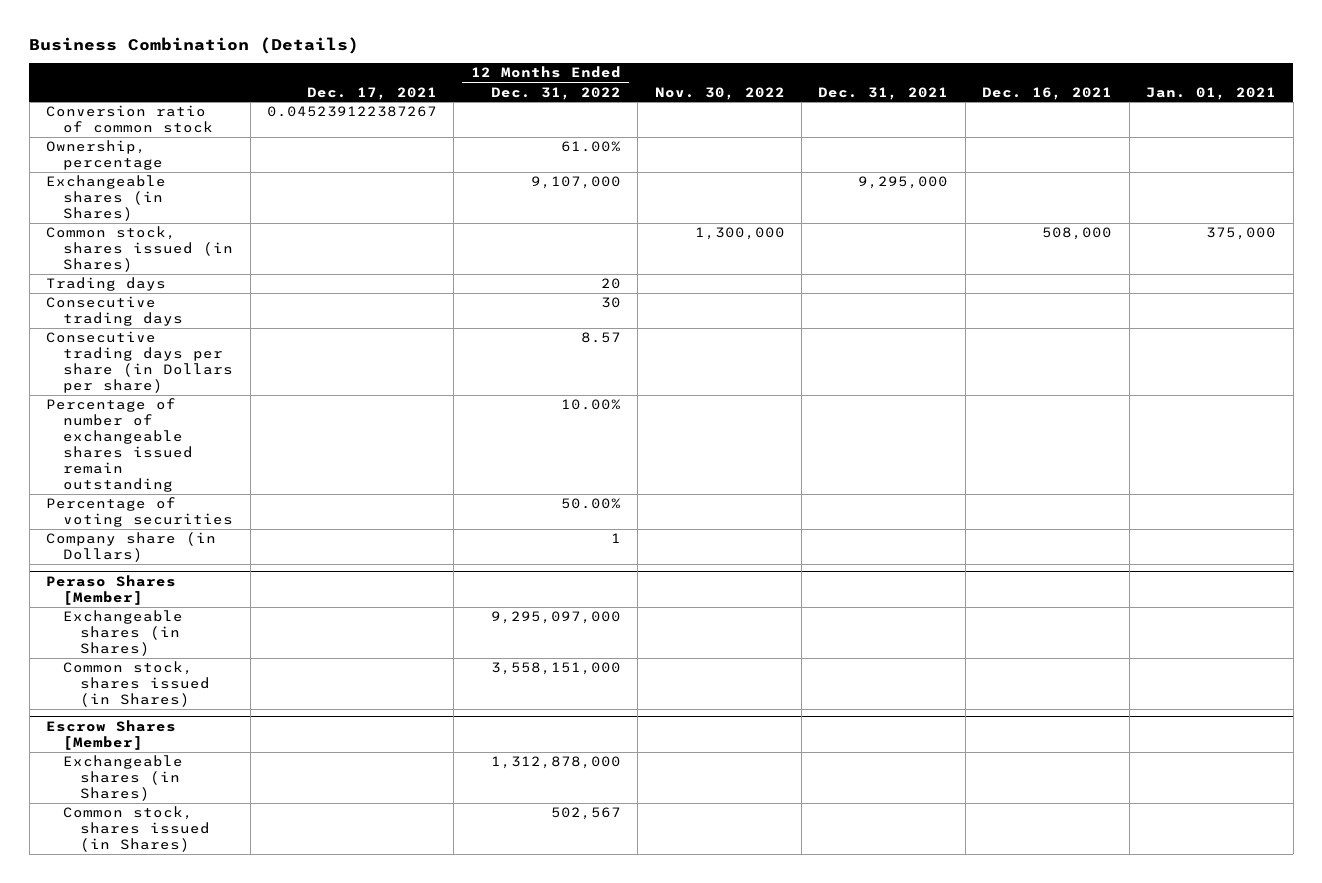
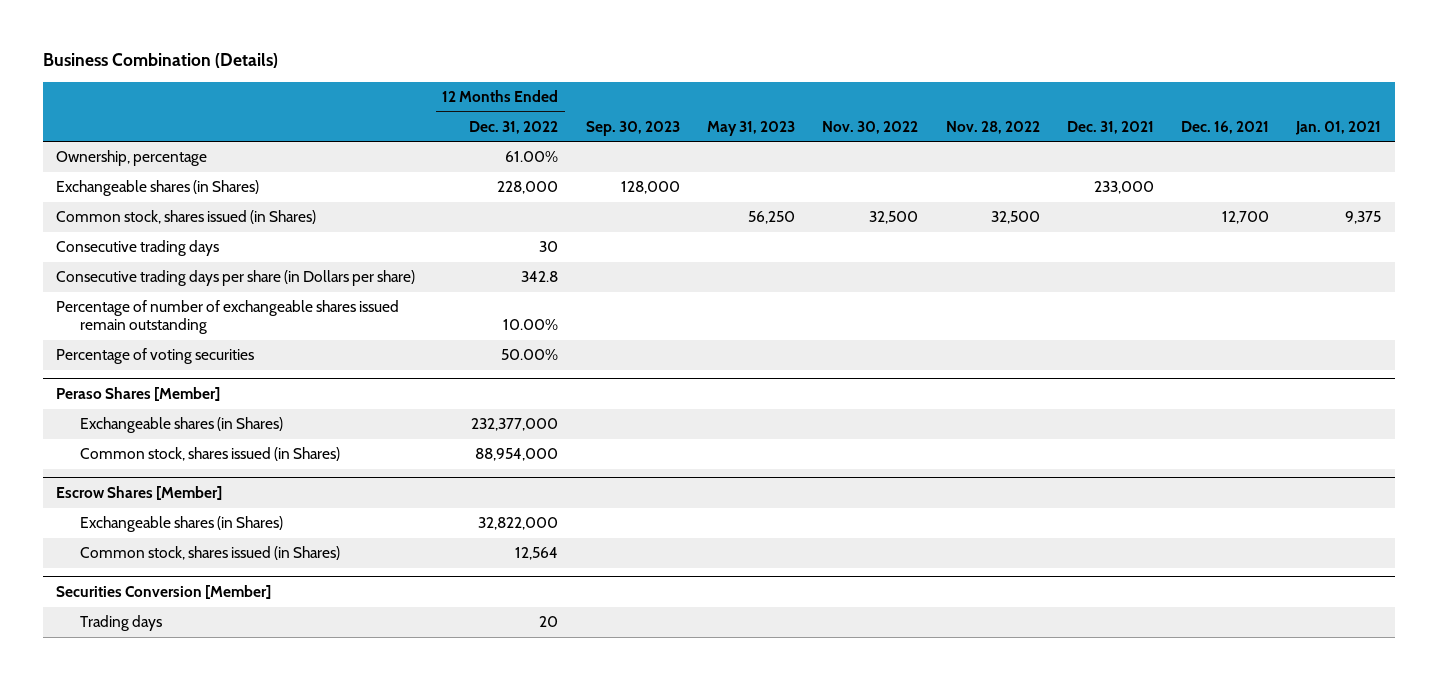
- | Dec. 17, 2021 | 12 Months Ended Dec. 31, 2022 | Nov. 30, 2022 | Dec. 31, 2021 | Dec. 16, 2021 | Jan. 01, 2021
+ | 12 Months Ended Dec. 31, 2022 | Sep. 30, 2023 | May 31, 2023 | Nov. 30, 2022 | Nov. 28, 2022 | Dec. 31, 2021 | Dec. 16, 2021 | Jan. 01, 2021
- Conversion ratio of common stock | 0.045239122387267 | | | | |
- Exchangeable shares (in Shares) | | 9,107,000 | | 9,295,000 | |
- Common stock, shares issued (in Shares) | | | 1,300,000 | | 508,000 | 375,000
- Trading days | | 20 | | | |
+ Exchangeable shares (in Shares) | 228,000 | 128,000 | | | | 233,000 | |
+ Common stock, shares issued (in Shares) | | | 56,250 | 32,500 | 32,500 | | 12,700 | 9,375
- Consecutive trading days per share (in Dollars per share) | | 8.57 | | | |
+ Consecutive trading days per share (in Dollars per share) | 342.8 | | | | | | |
- Company share (in Dollars) | | 1 | | | |
@ Peraso Shares [Member]
- Exchangeable shares (in Shares) | | 9,295,097,000 | | | |
- Common stock, shares issued (in Shares) | | 3,558,151,000 | | | |
+ Exchangeable shares (in Shares) | 232,377,000 | | | | | | |
+ Common stock, shares issued (in Shares) | 88,954,000 | | | | | | |
@ Escrow Shares [Member]
- Exchangeable shares (in Shares) | | 1,312,878,000 | | | |
- Common stock, shares issued (in Shares) | | 502,567 | | | |
+ Exchangeable shares (in Shares) | 32,822,000 | | | | | | |
+ Common stock, shares issued (in Shares) | 12,564 | | | | | | |
+ Securities Conversion [Member]
+ Trading days | 20 | | | | | | |

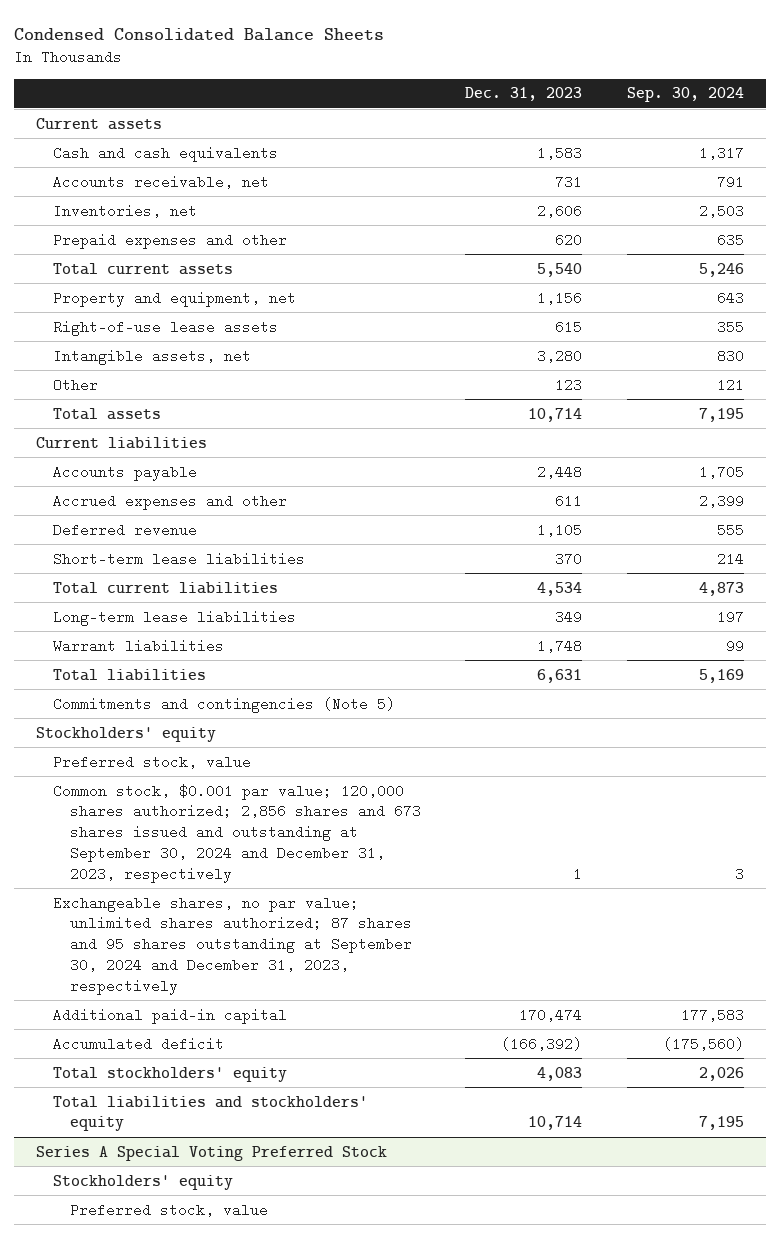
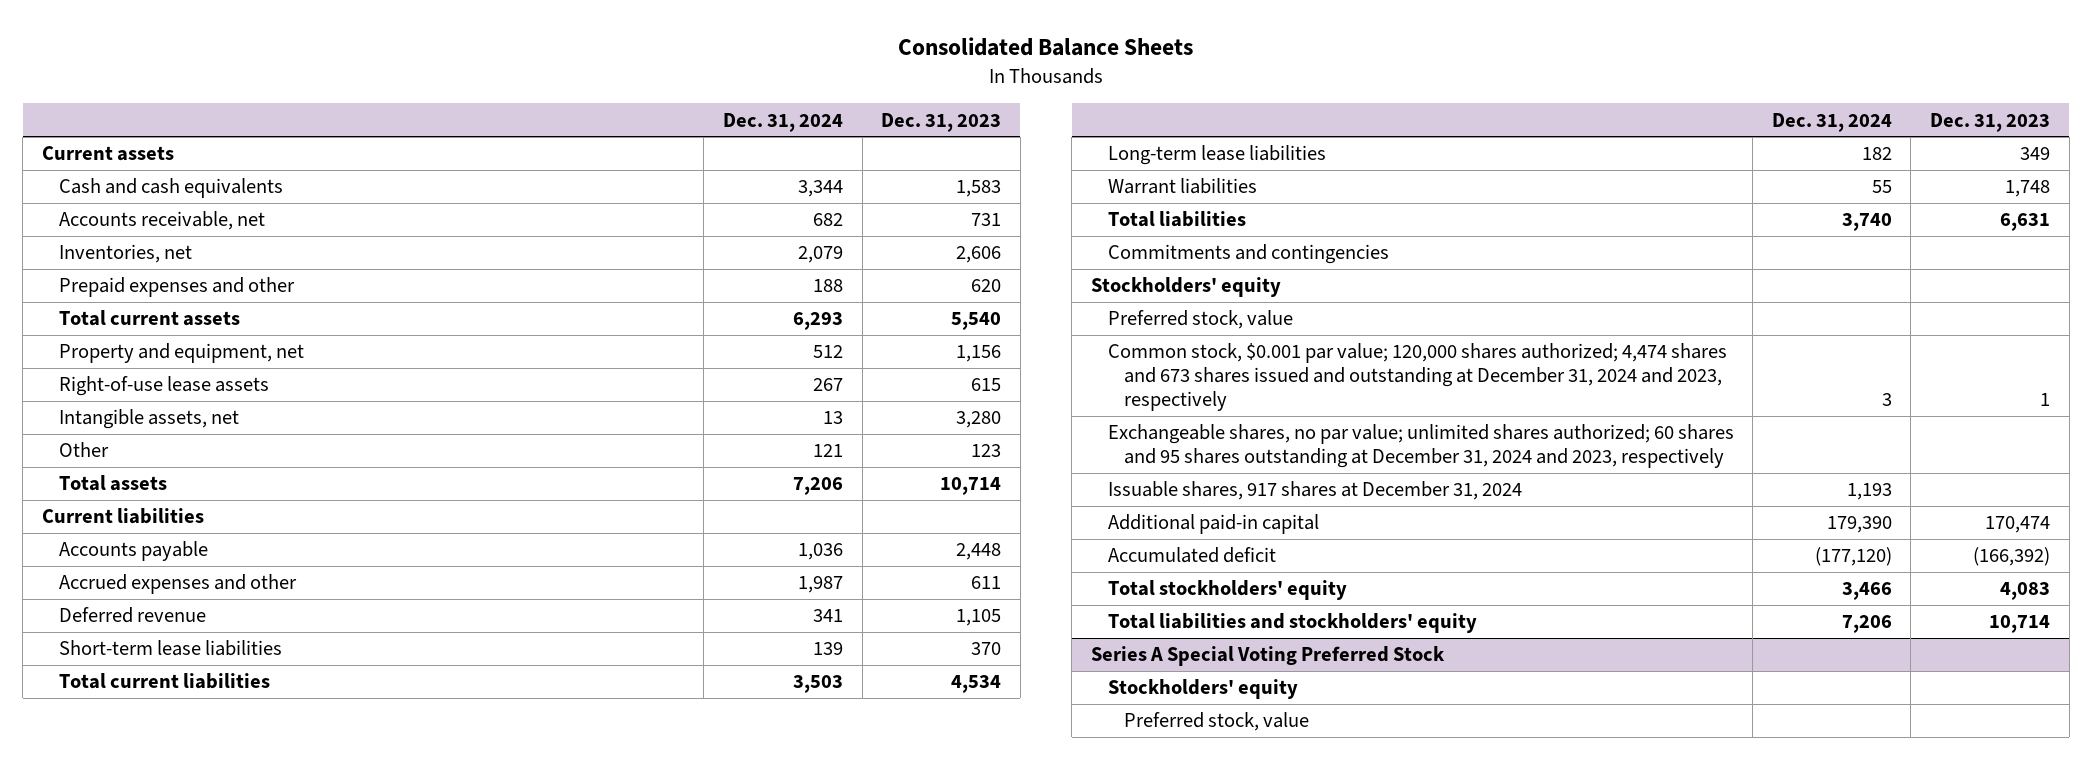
- Condensed Consolidated Balance Sheets
+ Consolidated Balance Sheets
- | Dec. 31, 2023 | Sep. 30, 2024
+ | Dec. 31, 2024 | Dec. 31, 2023
- Commitments and contingencies (Note 5)
+ Commitments and contingencies
- Common stock, $0.001 par value; 120,000 shares authorized; 2,856 shares and 673 shares issued and outstanding at September 30, 2024 and December 31, 2023, respectively | 1 | 3
- Exchangeable shares, no par value; unlimited shares authorized; 87 shares and 95 shares outstanding at September 30, 2024 and December 31, 2023, respectively
+ Common stock, $0.001 par value; 120,000 shares authorized; 4,474 shares and 673 shares issued and outstanding at December 31, 2024 and 2023, respectively | 3 | 1
+ Exchangeable shares, no par value; unlimited shares authorized; 60 shares and 95 shares outstanding at December 31, 2024 and 2023, respectively
+ Issuable shares, 917 shares at December 31, 2024 | 1,193 |

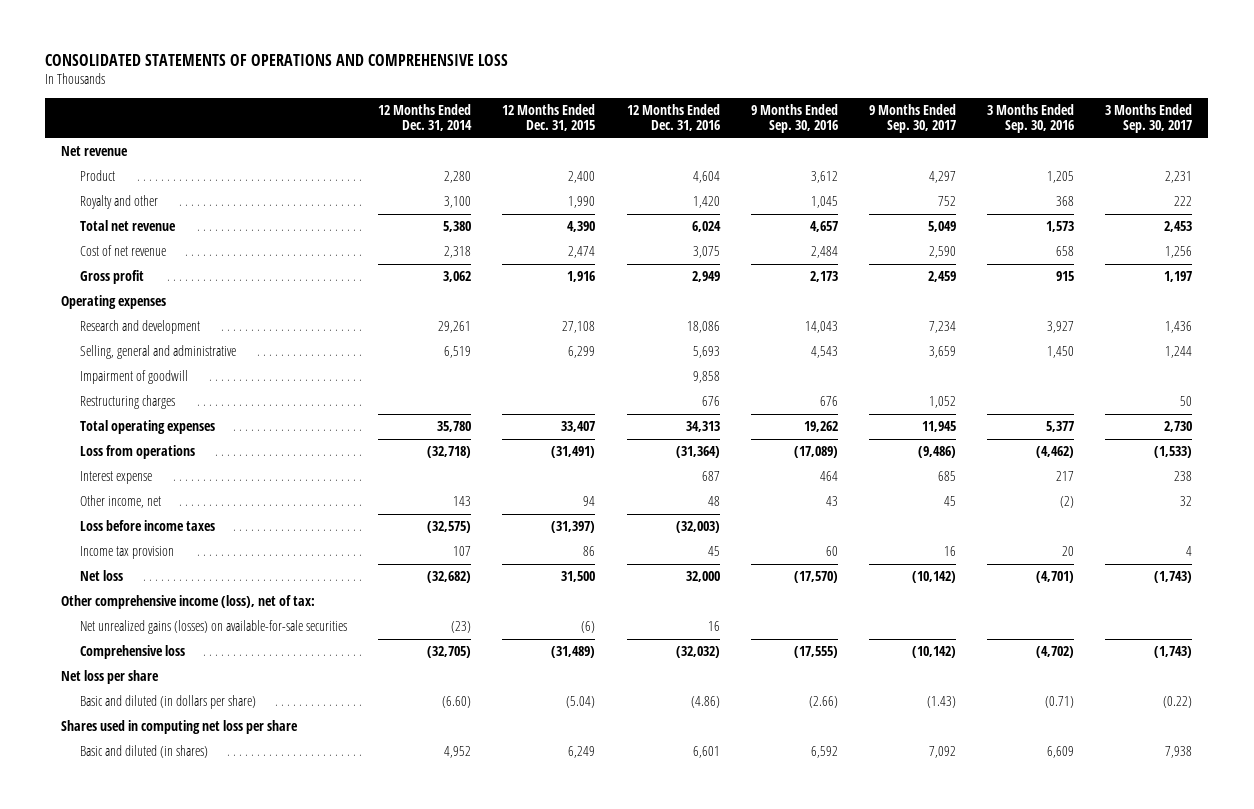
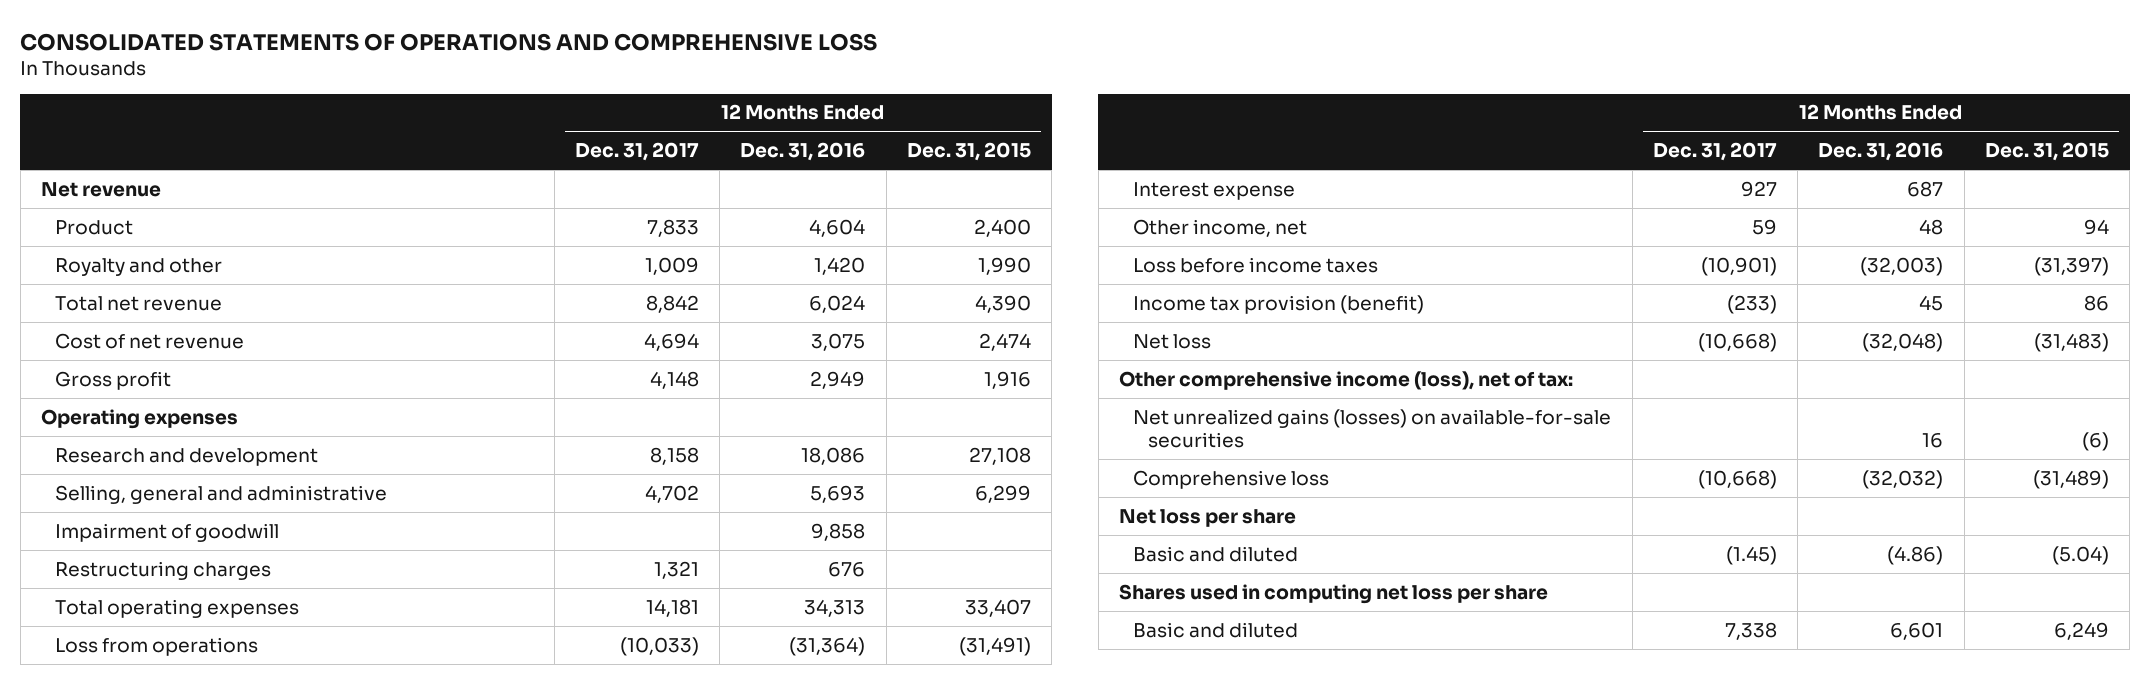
- | 12 Months Ended Dec. 31, 2014 | 12 Months Ended Dec. 31, 2015 | 12 Months Ended Dec. 31, 2016 | 9 Months Ended Sep. 30, 2016 | 9 Months Ended Sep. 30, 2017 | 3 Months Ended Sep. 30, 2016 | 3 Months Ended Sep. 30, 2017
+ | 12 Months Ended Dec. 31, 2017 | 12 Months Ended Dec. 31, 2016 | 12 Months Ended Dec. 31, 2015
- Income tax provision | 107 | 86 | 45 | 60 | 16 | 20 | 4
- Net loss | (32,682) | 31,500 | 32,000 | (17,570) | (10,142) | (4,701) | (1,743)
+ Income tax provision (benefit) | (233) | 45 | 86
+ Net loss | (10,668) | (32,048) | (31,483)
- Basic and diluted (in dollars per share) | (6.60) | (5.04) | (4.86) | (2.66) | (1.43) | (0.71) | (0.22)
+ Basic and diluted | (1.45) | (4.86) | (5.04)
- Basic and diluted (in shares) | 4,952 | 6,249 | 6,601 | 6,592 | 7,092 | 6,609 | 7,938
+ Basic and diluted | 7,338 | 6,601 | 6,249

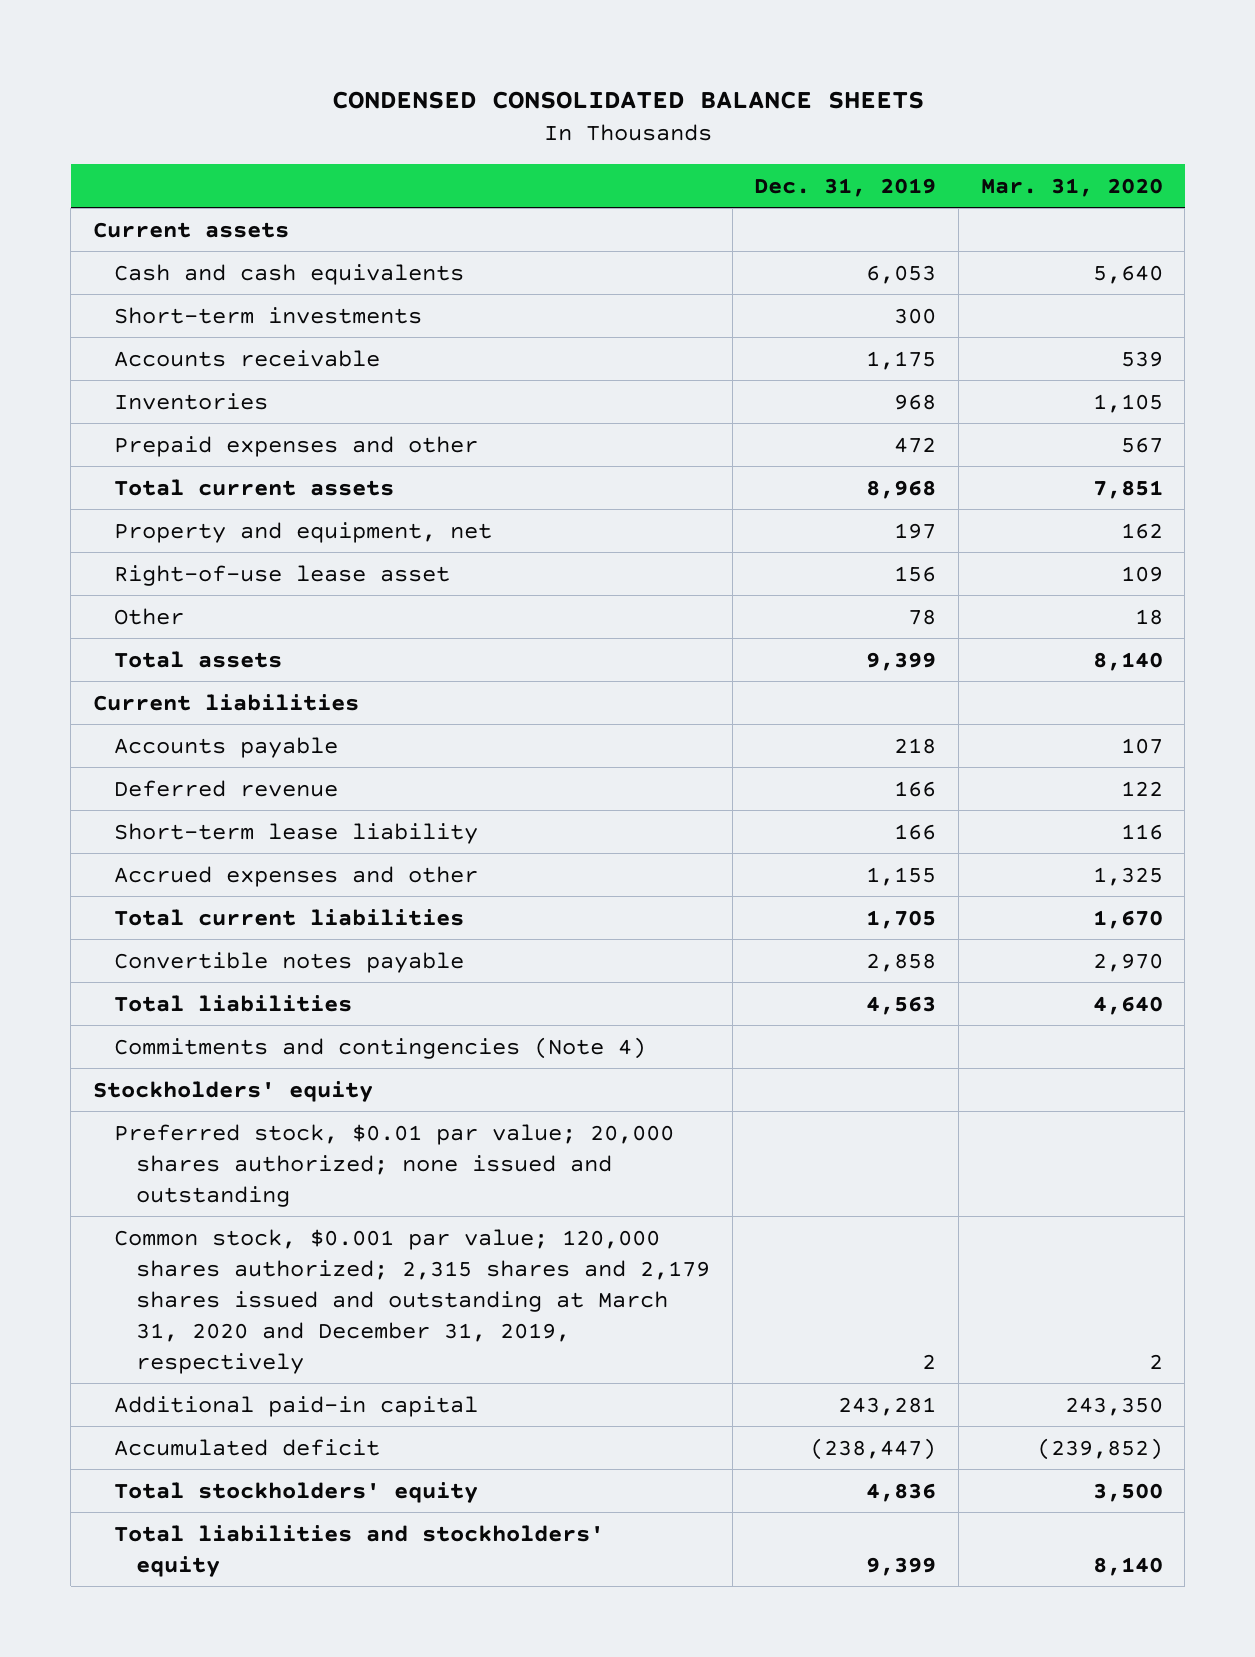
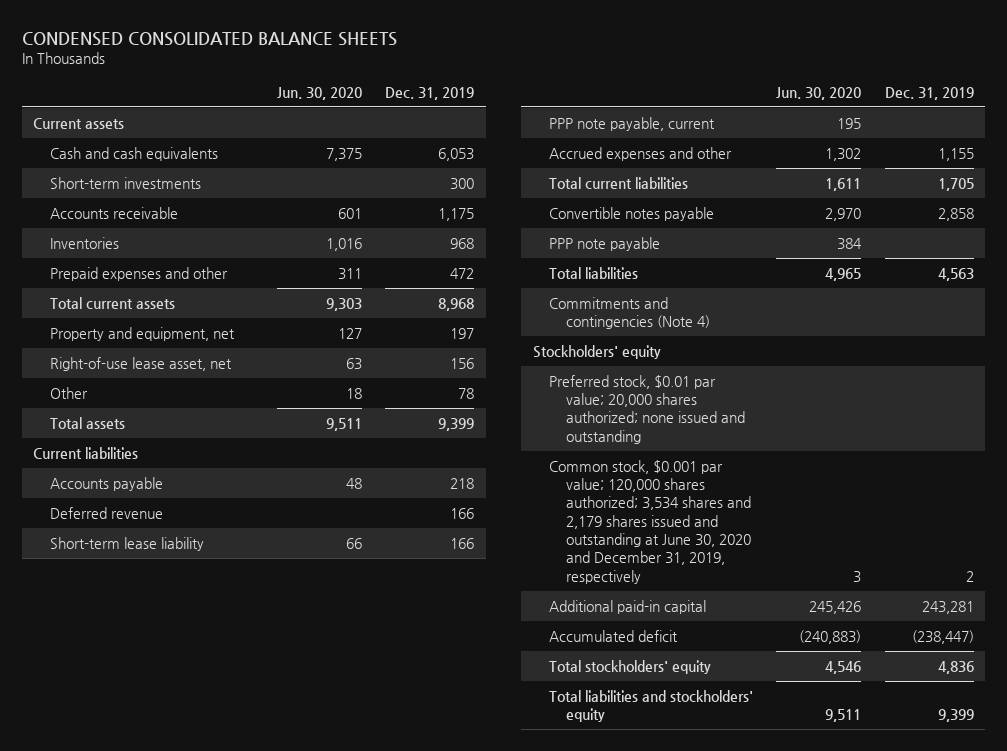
- | Dec. 31, 2019 | Mar. 31, 2020
+ | Jun. 30, 2020 | Dec. 31, 2019
- Right-of-use lease asset | 156 | 109
+ Right-of-use lease asset, net | 63 | 156
+ PPP note payable, current | 195 |
+ PPP note payable | 384 |
- Common stock, $0.001 par value; 120,000 shares authorized; 2,315 shares and 2,179 shares issued and outstanding at March 31, 2020 and December 31, 2019, respectively | 2 | 2
+ Common stock, $0.001 par value; 120,000 shares authorized; 3,534 shares and 2,179 shares issued and outstanding at June 30, 2020 and December 31, 2019, respectively | 3 | 2

